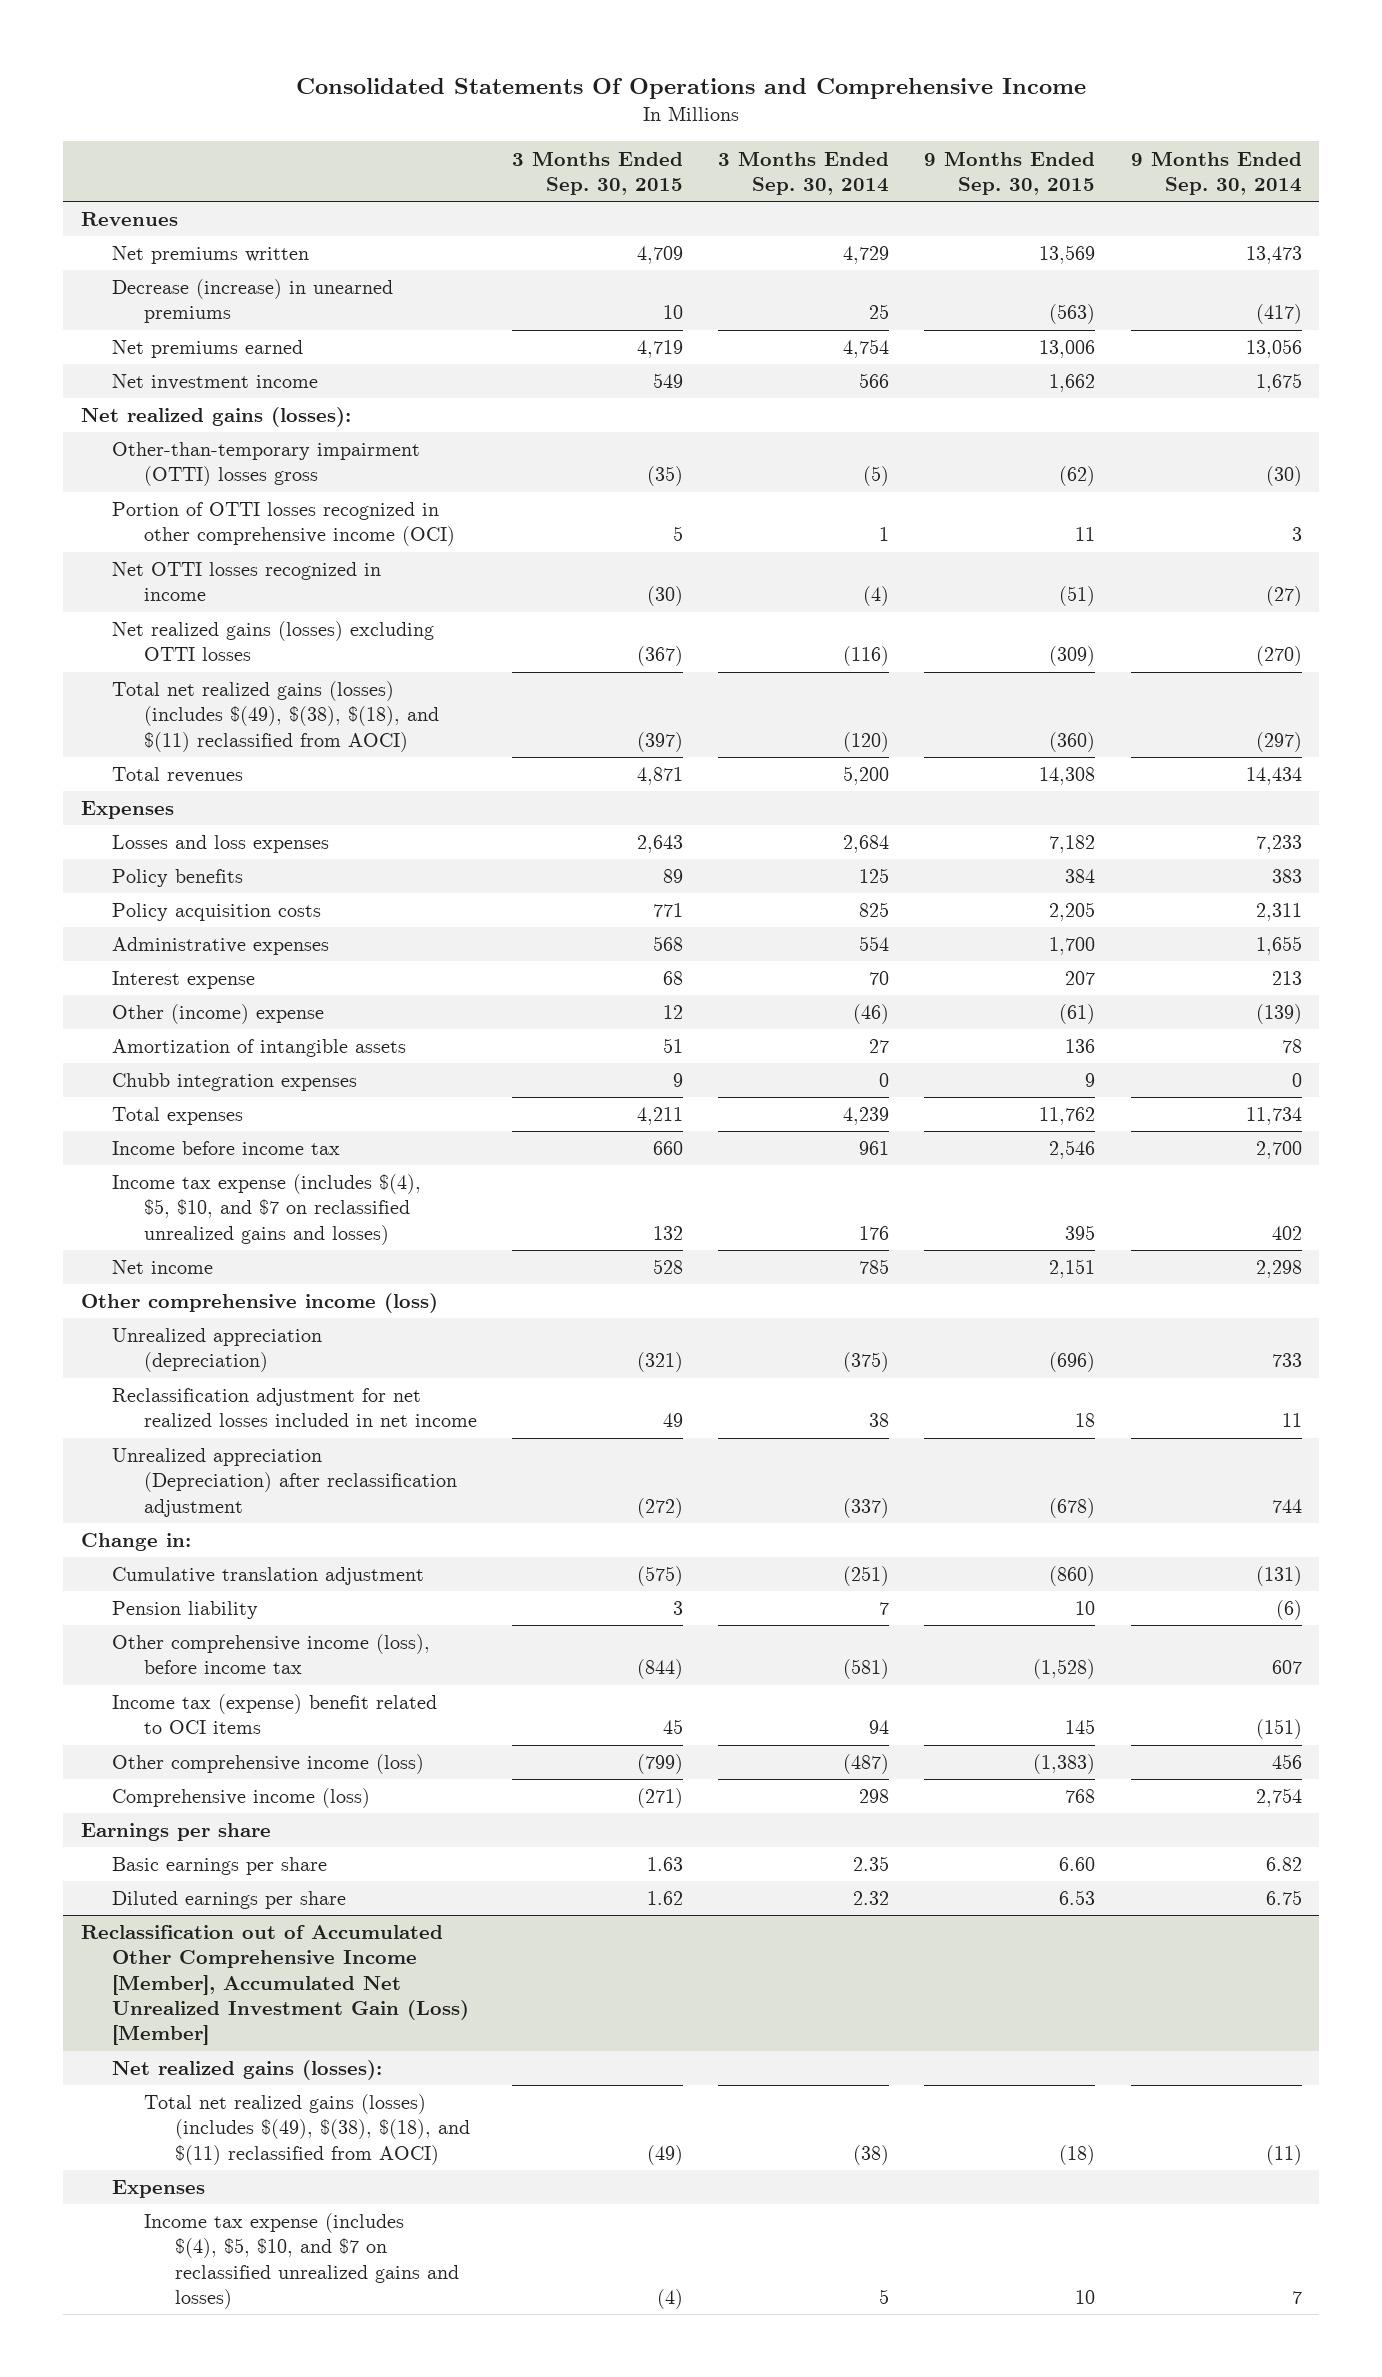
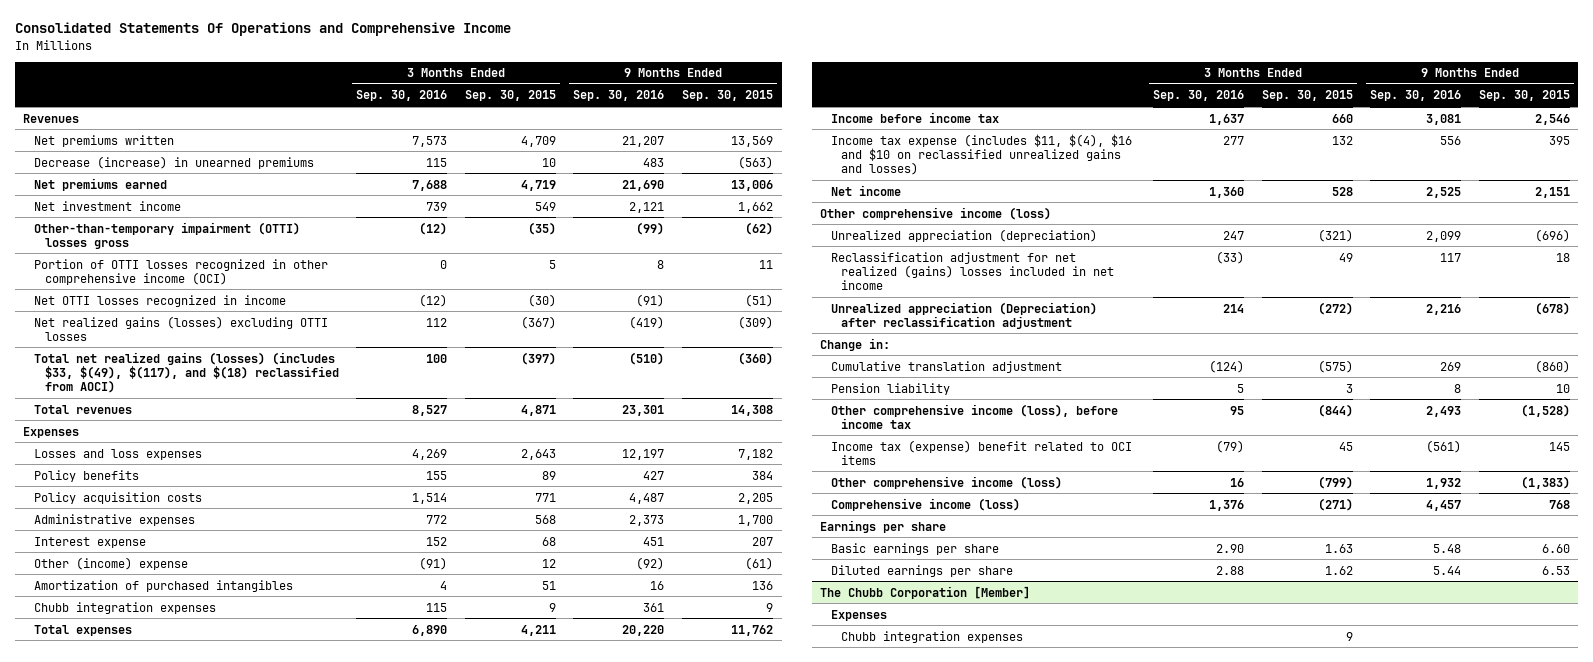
- | 3 Months Ended Sep. 30, 2015 | 3 Months Ended Sep. 30, 2014 | 9 Months Ended Sep. 30, 2015 | 9 Months Ended Sep. 30, 2014
+ | 3 Months Ended Sep. 30, 2016 | 3 Months Ended Sep. 30, 2015 | 9 Months Ended Sep. 30, 2016 | 9 Months Ended Sep. 30, 2015
- Net realized gains (losses):
- Total net realized gains (losses) (includes $(49), $(38), $(18), and $(11) reclassified from AOCI) | (397) | (120) | (360) | (297)
+ Total net realized gains (losses) (includes $33, $(49), $(117), and $(18) reclassified from AOCI) | 100 | (397) | (510) | (360)
- Amortization of intangible assets | 51 | 27 | 136 | 78
+ Amortization of purchased intangibles | 4 | 51 | 16 | 136
- Income tax expense (includes $(4), $5, $10, and $7 on reclassified unrealized gains and losses) | 132 | 176 | 395 | 402
+ Income tax expense (includes $11, $(4), $16 and $10 on reclassified unrealized gains and losses) | 277 | 132 | 556 | 395
- Reclassification adjustment for net realized losses included in net income | 49 | 38 | 18 | 11
+ Reclassification adjustment for net realized (gains) losses included in net income | (33) | 49 | 117 | 18
- Reclassification out of Accumulated Other Comprehensive Income [Member], Accumulated Net Unrealized Investment Gain (Loss) [Member]
- Net realized gains (losses):
- Total net realized gains (losses) (includes $(49), $(38), $(18), and $(11) reclassified from AOCI) | (49) | (38) | (18) | (11)
+ The Chubb Corporation [Member]
- Income tax expense (includes $(4), $5, $10, and $7 on reclassified unrealized gains and losses) | (4) | 5 | 10 | 7
+ Chubb integration expenses | | 9 | |

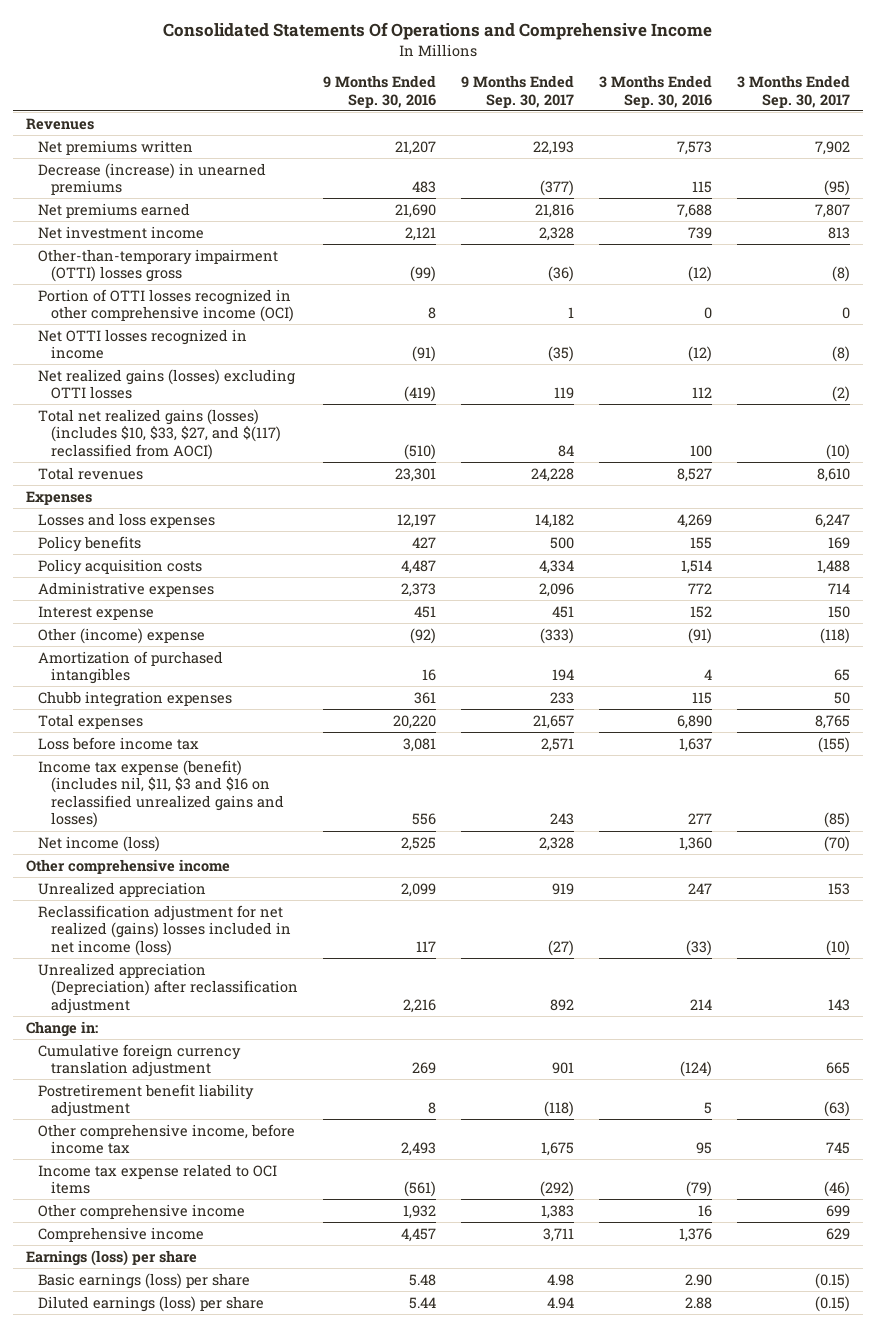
- | 3 Months Ended Sep. 30, 2016 | 3 Months Ended Sep. 30, 2015 | 9 Months Ended Sep. 30, 2016 | 9 Months Ended Sep. 30, 2015
+ | 9 Months Ended Sep. 30, 2016 | 9 Months Ended Sep. 30, 2017 | 3 Months Ended Sep. 30, 2016 | 3 Months Ended Sep. 30, 2017
- Total net realized gains (losses) (includes $33, $(49), $(117), and $(18) reclassified from AOCI) | 100 | (397) | (510) | (360)
+ Total net realized gains (losses) (includes $10, $33, $27, and $(117) reclassified from AOCI) | (510) | 84 | 100 | (10)
- Income before income tax | 1,637 | 660 | 3,081 | 2,546
- Income tax expense (includes $11, $(4), $16 and $10 on reclassified unrealized gains and losses) | 277 | 132 | 556 | 395
- Net income | 1,360 | 528 | 2,525 | 2,151
- Other comprehensive income (loss)
- Unrealized appreciation (depreciation) | 247 | (321) | 2,099 | (696)
- Reclassification adjustment for net realized (gains) losses included in net income | (33) | 49 | 117 | 18
+ Loss before income tax | 3,081 | 2,571 | 1,637 | (155)
+ Income tax expense (benefit) (includes nil, $11, $3 and $16 on reclassified unrealized gains and losses) | 556 | 243 | 277 | (85)
+ Net income (loss) | 2,525 | 2,328 | 1,360 | (70)
+ Other comprehensive income
+ Unrealized appreciation | 2,099 | 919 | 247 | 153
+ Reclassification adjustment for net realized (gains) losses included in net income (loss) | 117 | (27) | (33) | (10)
- Cumulative translation adjustment | (124) | (575) | 269 | (860)
- Pension liability | 5 | 3 | 8 | 10
- Other comprehensive income (loss), before income tax | 95 | (844) | 2,493 | (1,528)
- Income tax (expense) benefit related to OCI items | (79) | 45 | (561) | 145
- Other comprehensive income (loss) | 16 | (799) | 1,932 | (1,383)
- Comprehensive income (loss) | 1,376 | (271) | 4,457 | 768
- Earnings per share
- Basic earnings per share | 2.90 | 1.63 | 5.48 | 6.60
- Diluted earnings per share | 2.88 | 1.62 | 5.44 | 6.53
- The Chubb Corporation [Member]
- Expenses
- Chubb integration expenses | | 9 | |
+ Cumulative foreign currency translation adjustment | 269 | 901 | (124) | 665
+ Postretirement benefit liability adjustment | 8 | (118) | 5 | (63)
+ Other comprehensive income, before income tax | 2,493 | 1,675 | 95 | 745
+ Income tax expense related to OCI items | (561) | (292) | (79) | (46)
+ Other comprehensive income | 1,932 | 1,383 | 16 | 699
+ Comprehensive income | 4,457 | 3,711 | 1,376 | 629
+ Earnings (loss) per share
+ Basic earnings (loss) per share | 5.48 | 4.98 | 2.90 | (0.15)
+ Diluted earnings (loss) per share | 5.44 | 4.94 | 2.88 | (0.15)

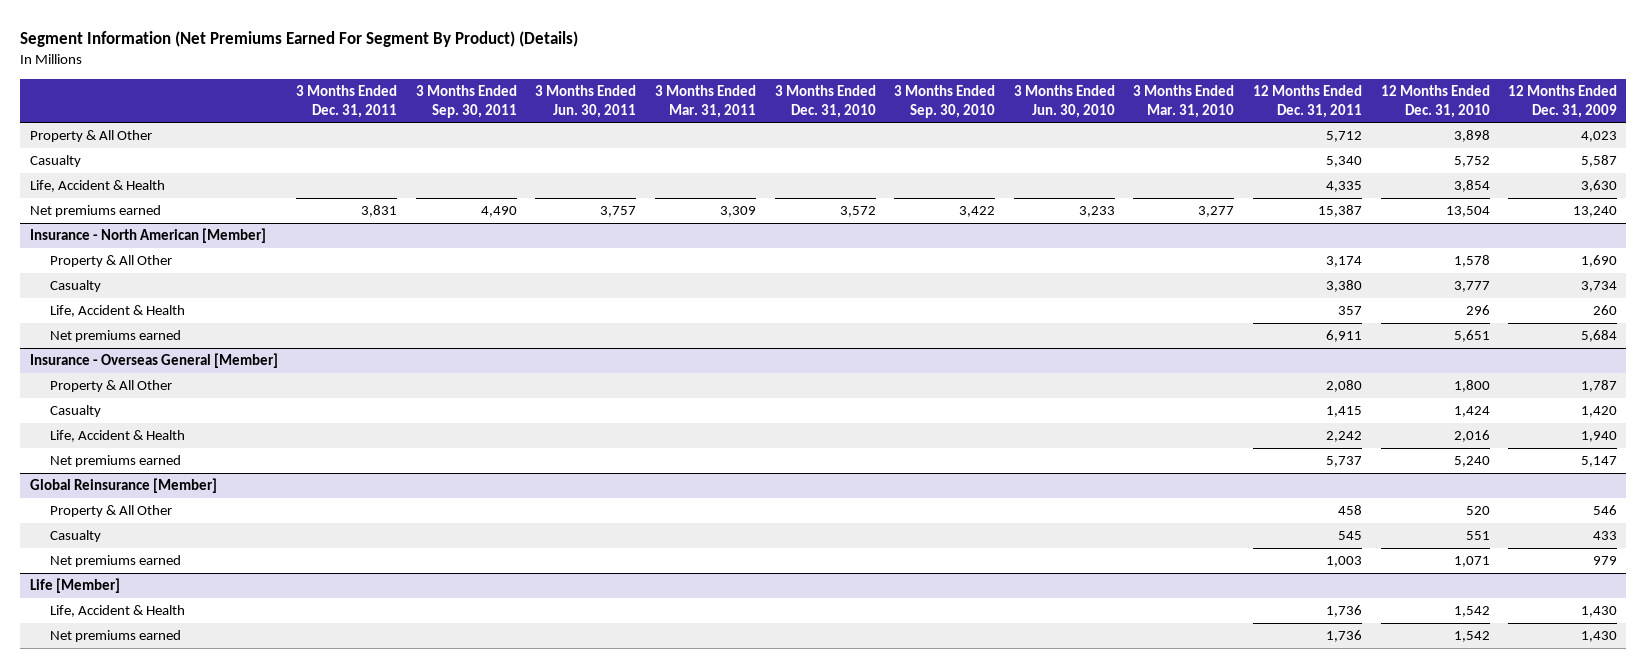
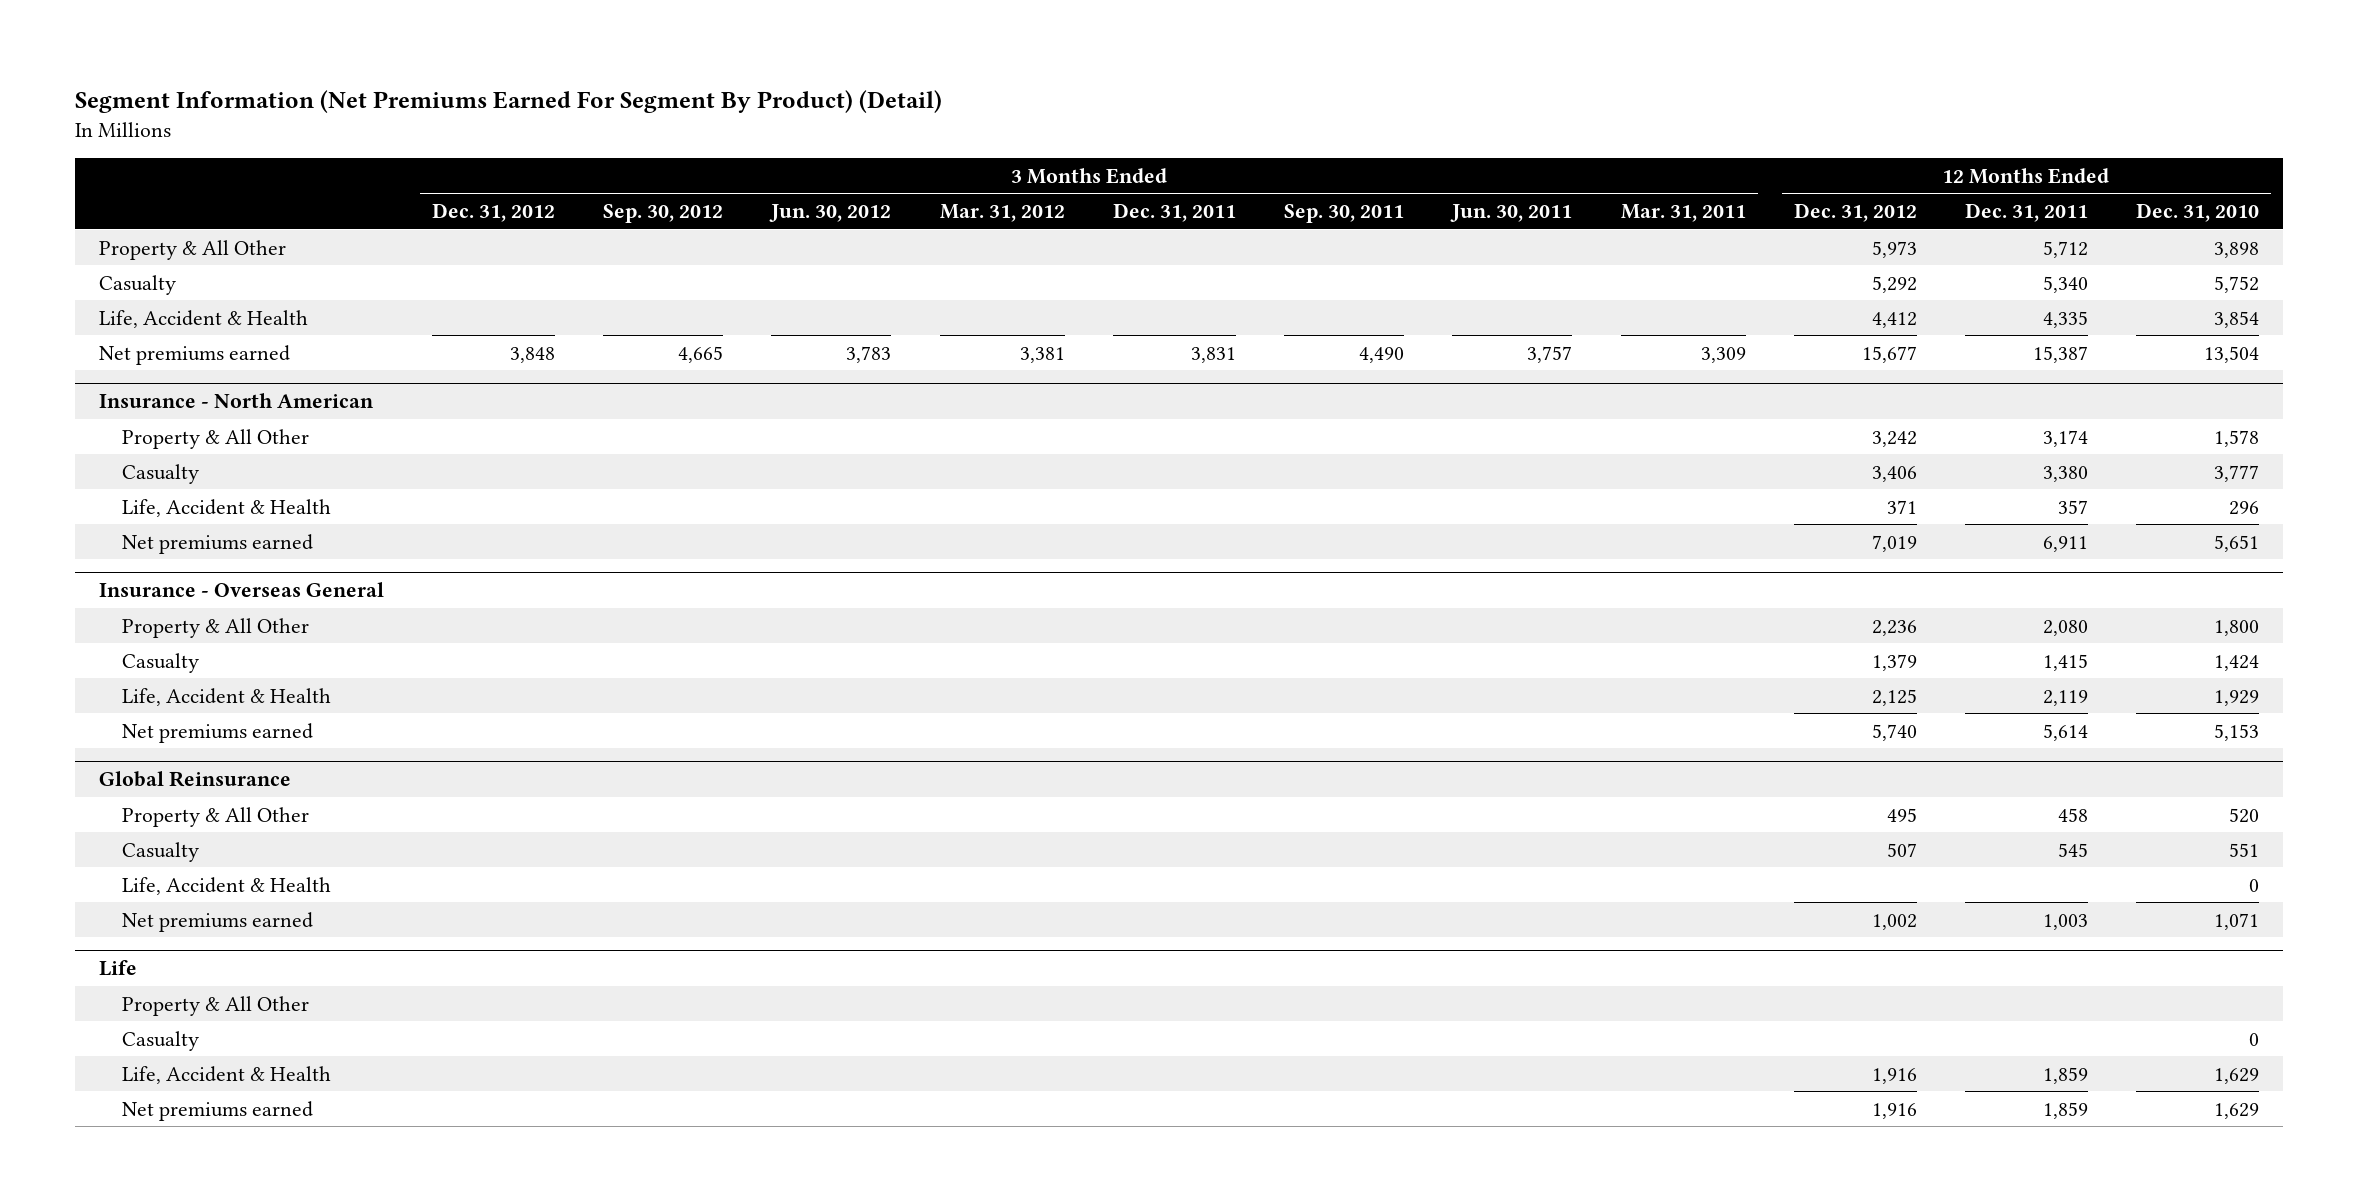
- Segment Information (Net Premiums Earned For Segment By Product) (Details)
+ Segment Information (Net Premiums Earned For Segment By Product) (Detail)
- | 3 Months Ended Dec. 31, 2011 | 3 Months Ended Sep. 30, 2011 | 3 Months Ended Jun. 30, 2011 | 3 Months Ended Mar. 31, 2011 | 3 Months Ended Dec. 31, 2010 | 3 Months Ended Sep. 30, 2010 | 3 Months Ended Jun. 30, 2010 | 3 Months Ended Mar. 31, 2010 | 12 Months Ended Dec. 31, 2011 | 12 Months Ended Dec. 31, 2010 | 12 Months Ended Dec. 31, 2009
+ | 3 Months Ended Dec. 31, 2012 | 3 Months Ended Sep. 30, 2012 | 3 Months Ended Jun. 30, 2012 | 3 Months Ended Mar. 31, 2012 | 3 Months Ended Dec. 31, 2011 | 3 Months Ended Sep. 30, 2011 | 3 Months Ended Jun. 30, 2011 | 3 Months Ended Mar. 31, 2011 | 12 Months Ended Dec. 31, 2012 | 12 Months Ended Dec. 31, 2011 | 12 Months Ended Dec. 31, 2010
- Insurance - North American [Member]
+ Insurance - North American
- Insurance - Overseas General [Member]
+ Insurance - Overseas General
- Life, Accident & Health | | | | | | | | | 2,242 | 2,016 | 1,940
- Net premiums earned | | | | | | | | | 5,737 | 5,240 | 5,147
- Global Reinsurance [Member]
+ Life, Accident & Health | | | | | | | | | 2,125 | 2,119 | 1,929
+ Net premiums earned | | | | | | | | | 5,740 | 5,614 | 5,153
+ Global Reinsurance
+ Life, Accident & Health | | | | | | | | | | | 0
- Life [Member]
- Life, Accident & Health | | | | | | | | | 1,736 | 1,542 | 1,430
- Net premiums earned | | | | | | | | | 1,736 | 1,542 | 1,430
+ Life
+ Property & All Other
+ Casualty | | | | | | | | | | | 0
+ Life, Accident & Health | | | | | | | | | 1,916 | 1,859 | 1,629
+ Net premiums earned | | | | | | | | | 1,916 | 1,859 | 1,629

